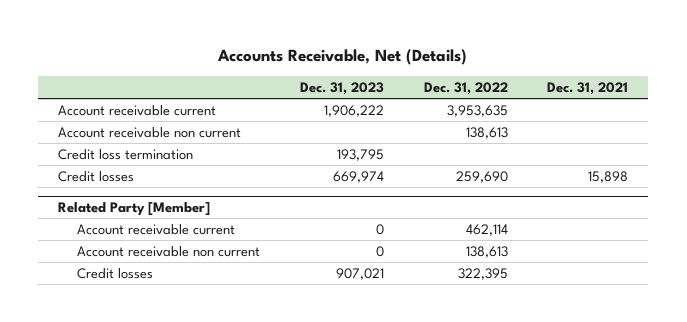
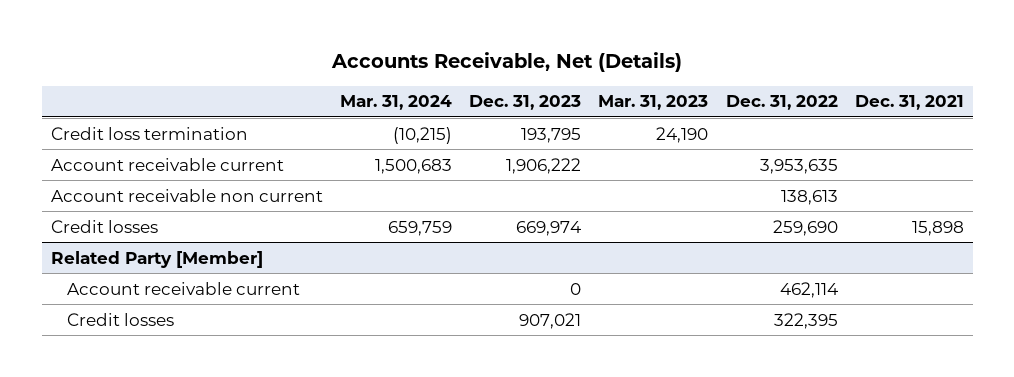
- | Dec. 31, 2023 | Dec. 31, 2022 | Dec. 31, 2021
+ | Mar. 31, 2024 | Dec. 31, 2023 | Mar. 31, 2023 | Dec. 31, 2022 | Dec. 31, 2021
moved up: Credit loss termination | (10,215) | 193,795 | 24,190 | |
@ Related Party [Member]
- Account receivable non current | 0 | 138,613 |

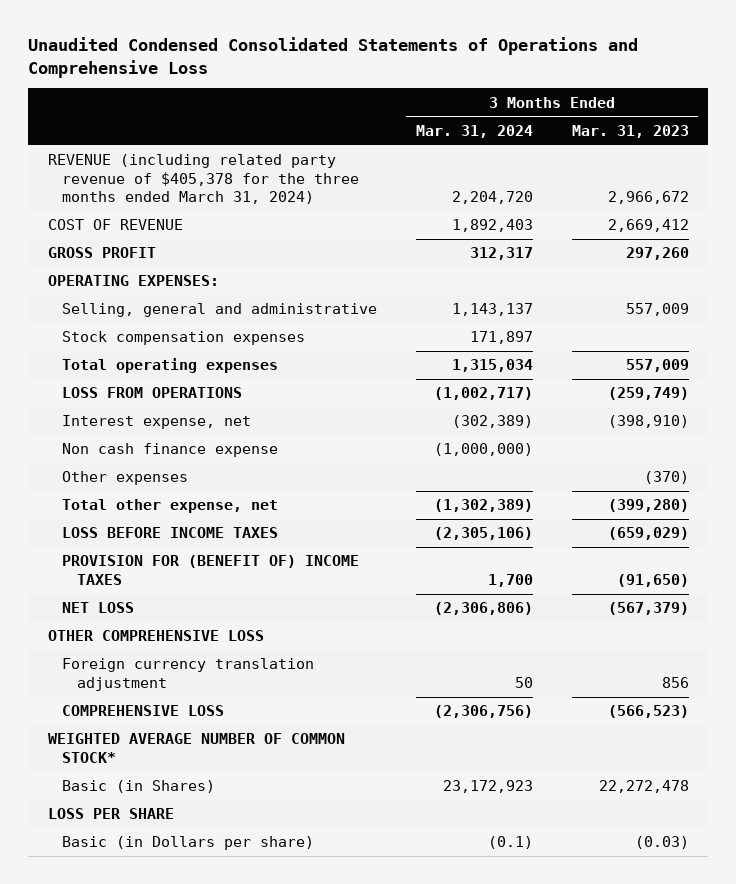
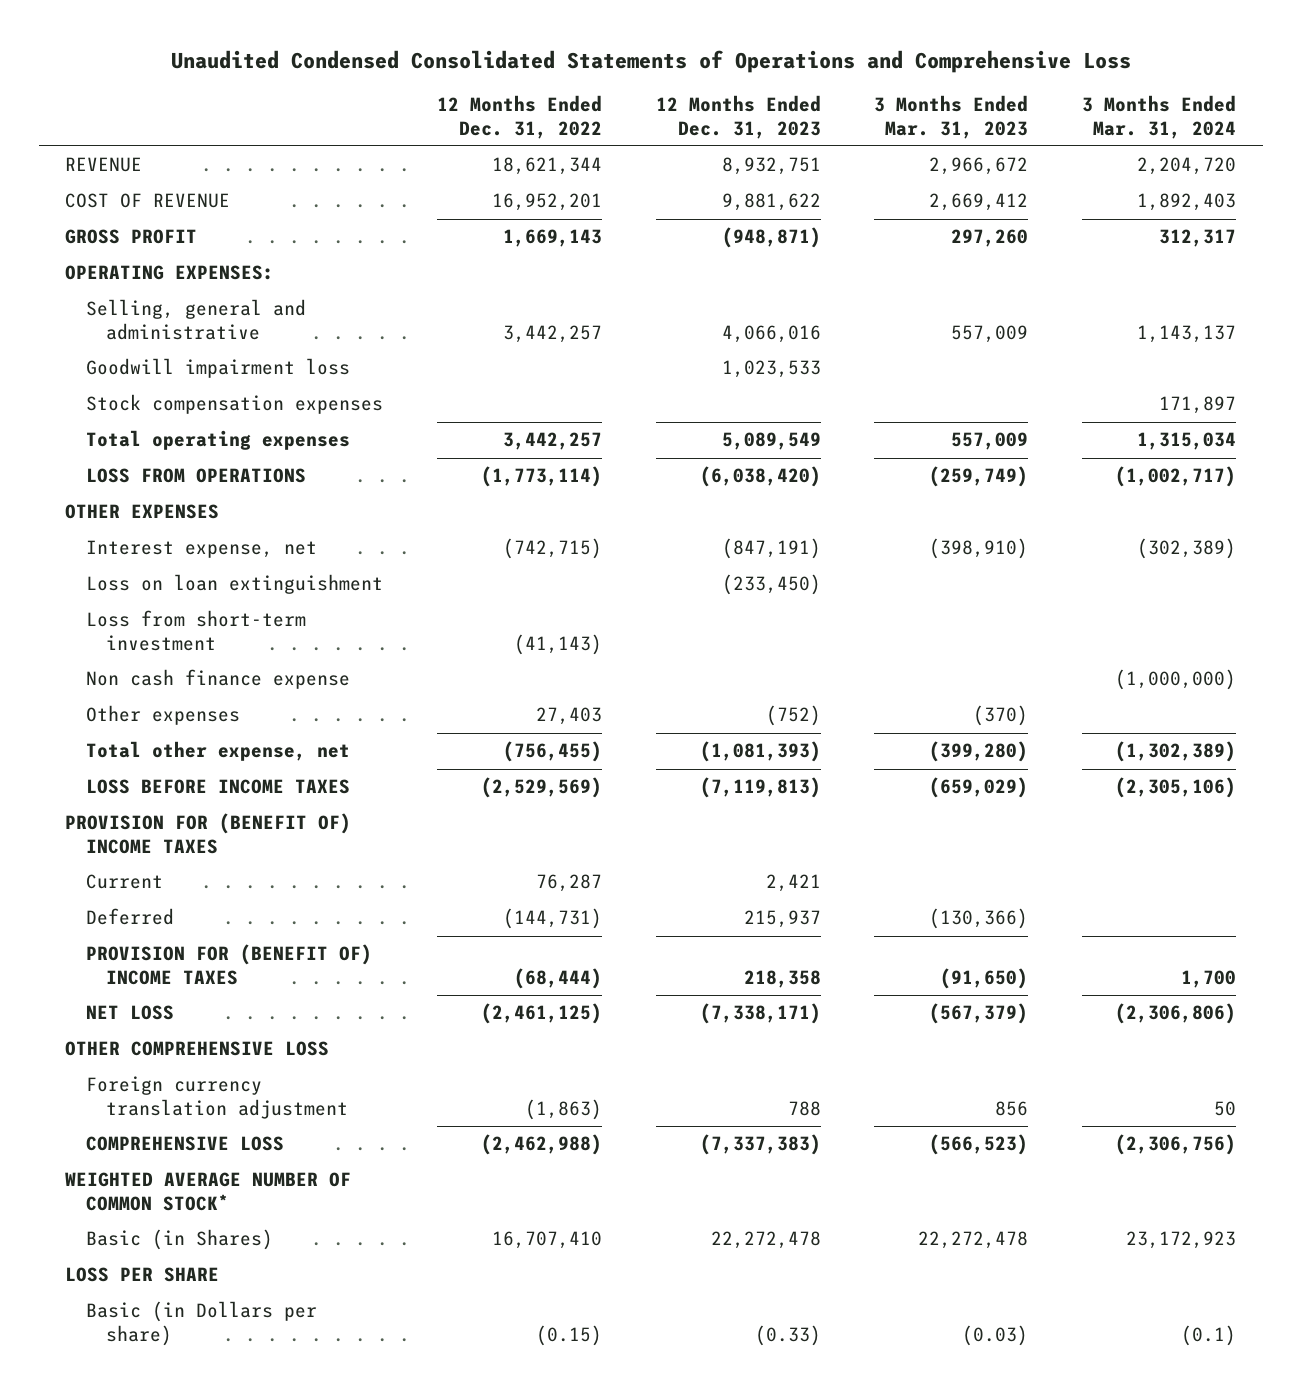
- | 3 Months Ended Mar. 31, 2024 | 3 Months Ended Mar. 31, 2023
+ | 12 Months Ended Dec. 31, 2022 | 12 Months Ended Dec. 31, 2023 | 3 Months Ended Mar. 31, 2023 | 3 Months Ended Mar. 31, 2024
- REVENUE (including related party revenue of $405,378 for the three months ended March 31, 2024) | 2,204,720 | 2,966,672
+ REVENUE | 18,621,344 | 8,932,751 | 2,966,672 | 2,204,720
+ Goodwill impairment loss | | 1,023,533 | |
+ OTHER EXPENSES
+ Loss on loan extinguishment | | (233,450) | |
+ Loss from short-term investment | (41,143) | | |
+ PROVISION FOR (BENEFIT OF) INCOME TAXES
+ Current | 76,287 | 2,421 | |
+ Deferred | (144,731) | 215,937 | (130,366) |

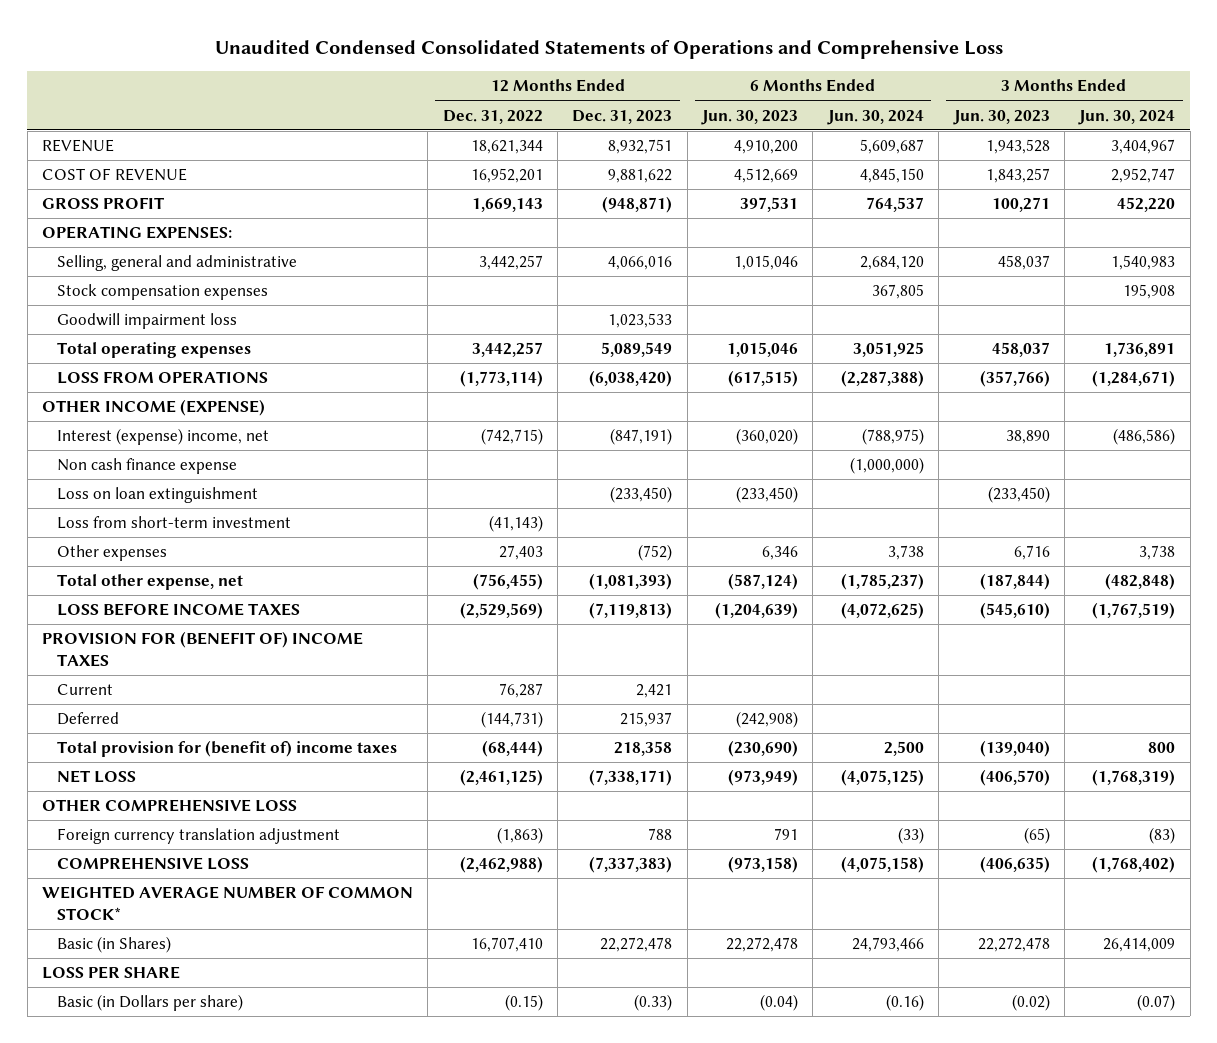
- | 12 Months Ended Dec. 31, 2022 | 12 Months Ended Dec. 31, 2023 | 3 Months Ended Mar. 31, 2023 | 3 Months Ended Mar. 31, 2024
+ | 12 Months Ended Dec. 31, 2022 | 12 Months Ended Dec. 31, 2023 | 6 Months Ended Jun. 30, 2023 | 6 Months Ended Jun. 30, 2024 | 3 Months Ended Jun. 30, 2023 | 3 Months Ended Jun. 30, 2024
moved down: Goodwill impairment loss | | 1,023,533 | | | |
- OTHER EXPENSES
- Interest expense, net | (742,715) | (847,191) | (398,910) | (302,389)
+ OTHER INCOME (EXPENSE)
+ Interest (expense) income, net | (742,715) | (847,191) | (360,020) | (788,975) | 38,890 | (486,586)
moved up: Non cash finance expense | | | | (1,000,000) | |
- PROVISION FOR (BENEFIT OF) INCOME TAXES | (68,444) | 218,358 | (91,650) | 1,700
+ Total provision for (benefit of) income taxes | (68,444) | 218,358 | (230,690) | 2,500 | (139,040) | 800

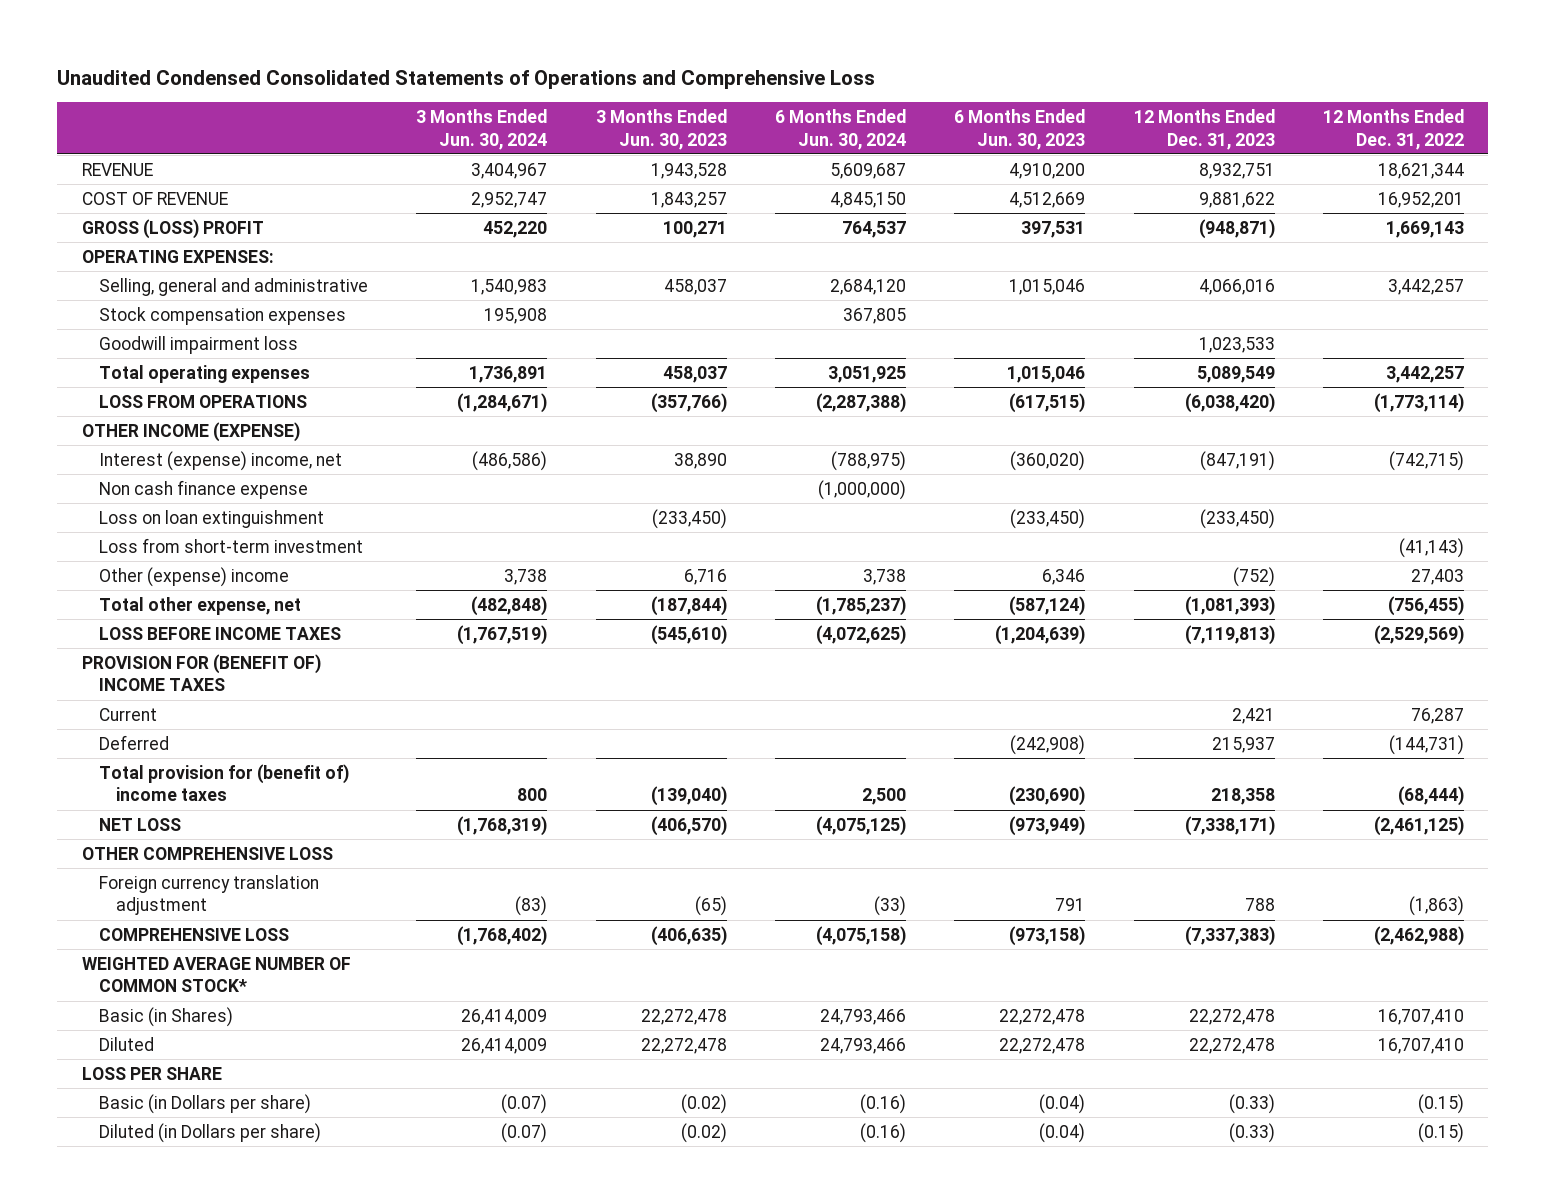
- | 12 Months Ended Dec. 31, 2022 | 12 Months Ended Dec. 31, 2023 | 6 Months Ended Jun. 30, 2023 | 6 Months Ended Jun. 30, 2024 | 3 Months Ended Jun. 30, 2023 | 3 Months Ended Jun. 30, 2024
+ | 3 Months Ended Jun. 30, 2024 | 3 Months Ended Jun. 30, 2023 | 6 Months Ended Jun. 30, 2024 | 6 Months Ended Jun. 30, 2023 | 12 Months Ended Dec. 31, 2023 | 12 Months Ended Dec. 31, 2022
- GROSS PROFIT | 1,669,143 | (948,871) | 397,531 | 764,537 | 100,271 | 452,220
+ GROSS (LOSS) PROFIT | 452,220 | 100,271 | 764,537 | 397,531 | (948,871) | 1,669,143
- Other expenses | 27,403 | (752) | 6,346 | 3,738 | 6,716 | 3,738
+ Other (expense) income | 3,738 | 6,716 | 3,738 | 6,346 | (752) | 27,403
+ Diluted | 26,414,009 | 22,272,478 | 24,793,466 | 22,272,478 | 22,272,478 | 16,707,410
+ Diluted (in Dollars per share) | (0.07) | (0.02) | (0.16) | (0.04) | (0.33) | (0.15)

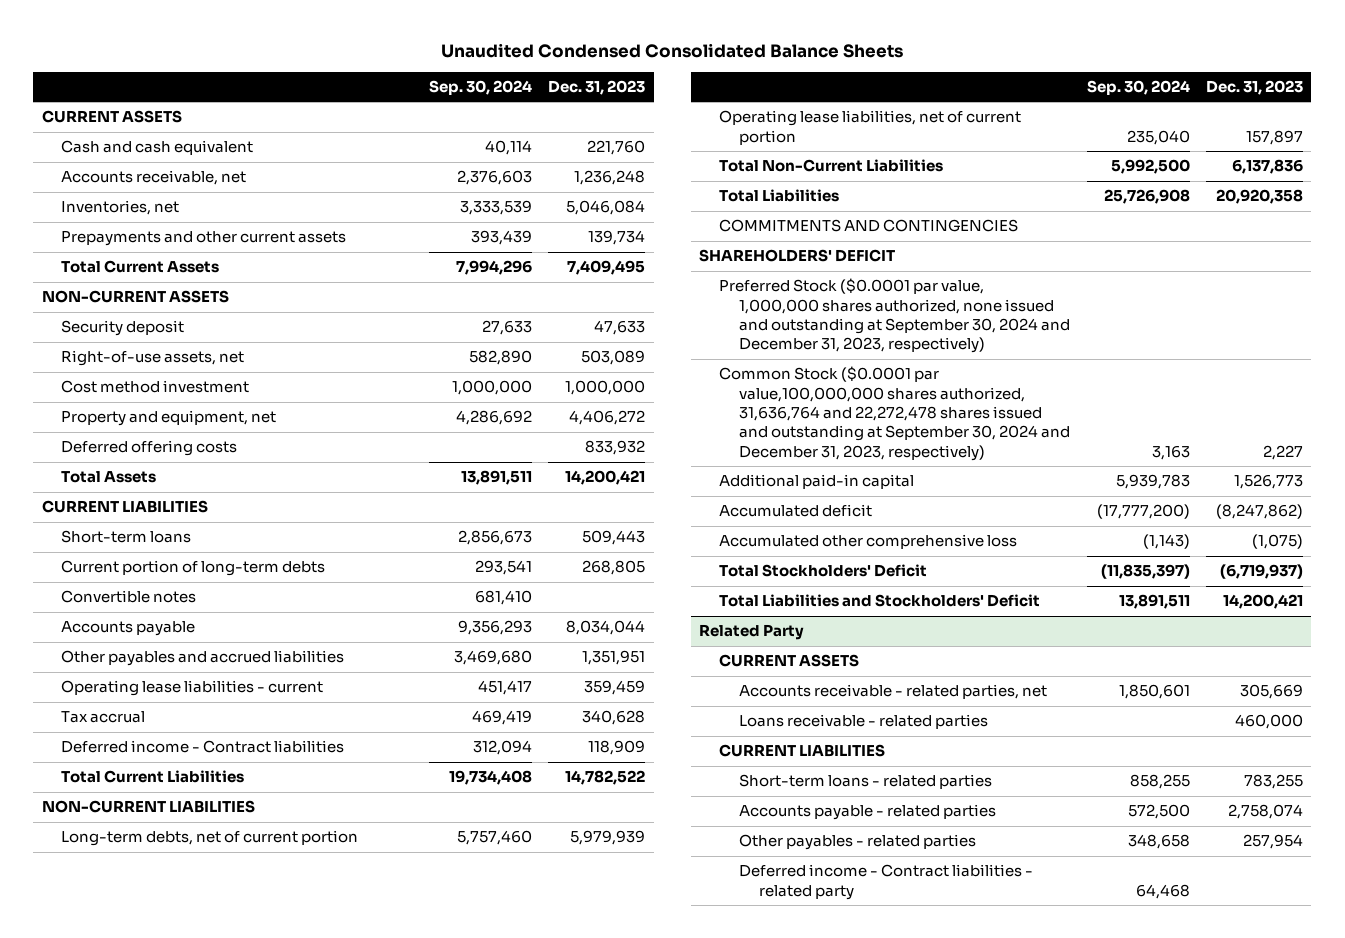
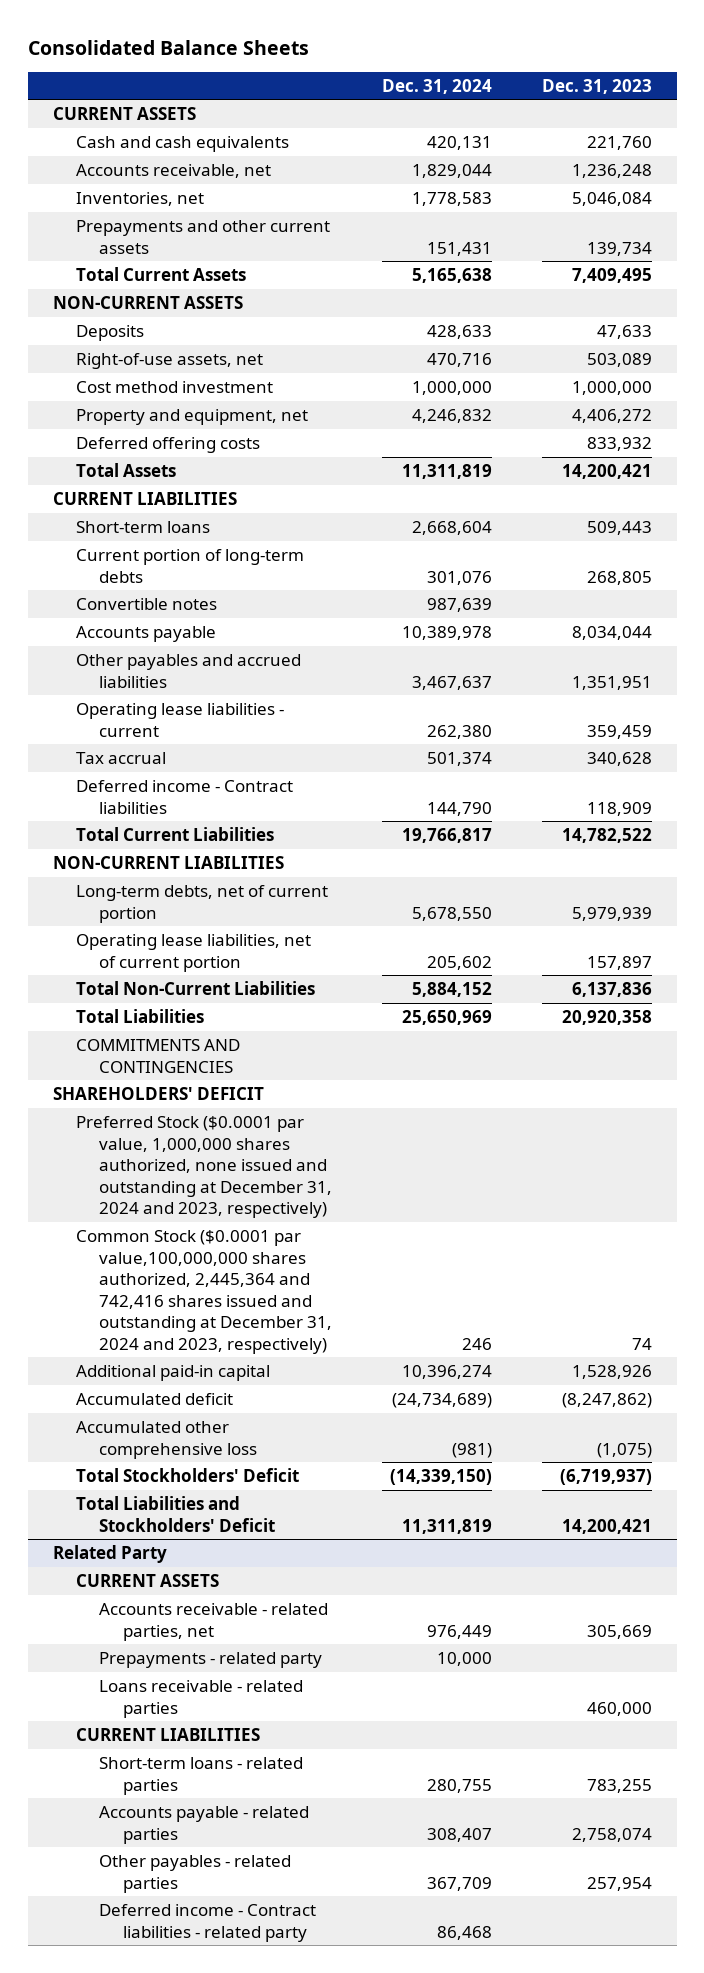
- Unaudited Condensed Consolidated Balance Sheets
+ Consolidated Balance Sheets
- | Sep. 30, 2024 | Dec. 31, 2023
+ | Dec. 31, 2024 | Dec. 31, 2023
- Cash and cash equivalent | 40,114 | 221,760
+ Cash and cash equivalents | 420,131 | 221,760
- Security deposit | 27,633 | 47,633
+ Deposits | 428,633 | 47,633
- Preferred Stock ($0.0001 par value, 1,000,000 shares authorized, none issued and outstanding at September 30, 2024 and December 31, 2023, respectively)
- Common Stock ($0.0001 par value,100,000,000 shares authorized, 31,636,764 and 22,272,478 shares issued and outstanding at September 30, 2024 and December 31, 2023, respectively) | 3,163 | 2,227
- Additional paid-in capital | 5,939,783 | 1,526,773
+ Preferred Stock ($0.0001 par value, 1,000,000 shares authorized, none issued and outstanding at December 31, 2024 and 2023, respectively)
+ Common Stock ($0.0001 par value,100,000,000 shares authorized, 2,445,364 and 742,416 shares issued and outstanding at December 31, 2024 and 2023, respectively) | 246 | 74
+ Additional paid-in capital | 10,396,274 | 1,528,926
@ Related Party
+ Prepayments - related party | 10,000 |

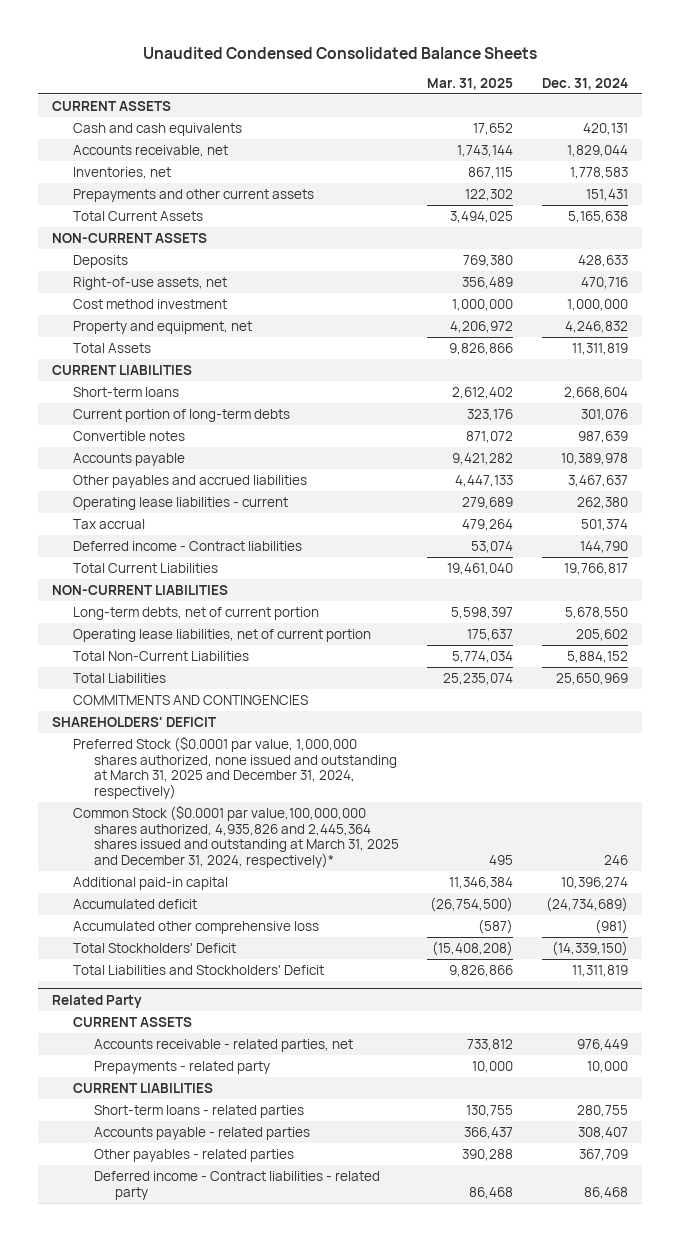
- Consolidated Balance Sheets
+ Unaudited Condensed Consolidated Balance Sheets
- | Dec. 31, 2024 | Dec. 31, 2023
+ | Mar. 31, 2025 | Dec. 31, 2024
- Deferred offering costs | | 833,932
- Preferred Stock ($0.0001 par value, 1,000,000 shares authorized, none issued and outstanding at December 31, 2024 and 2023, respectively)
- Common Stock ($0.0001 par value,100,000,000 shares authorized, 2,445,364 and 742,416 shares issued and outstanding at December 31, 2024 and 2023, respectively) | 246 | 74
+ Preferred Stock ($0.0001 par value, 1,000,000 shares authorized, none issued and outstanding at March 31, 2025 and December 31, 2024, respectively)
+ Common Stock ($0.0001 par value,100,000,000 shares authorized, 4,935,826 and 2,445,364 shares issued and outstanding at March 31, 2025 and December 31, 2024, respectively)* | 495 | 246
@ Related Party
- Loans receivable - related parties | | 460,000

